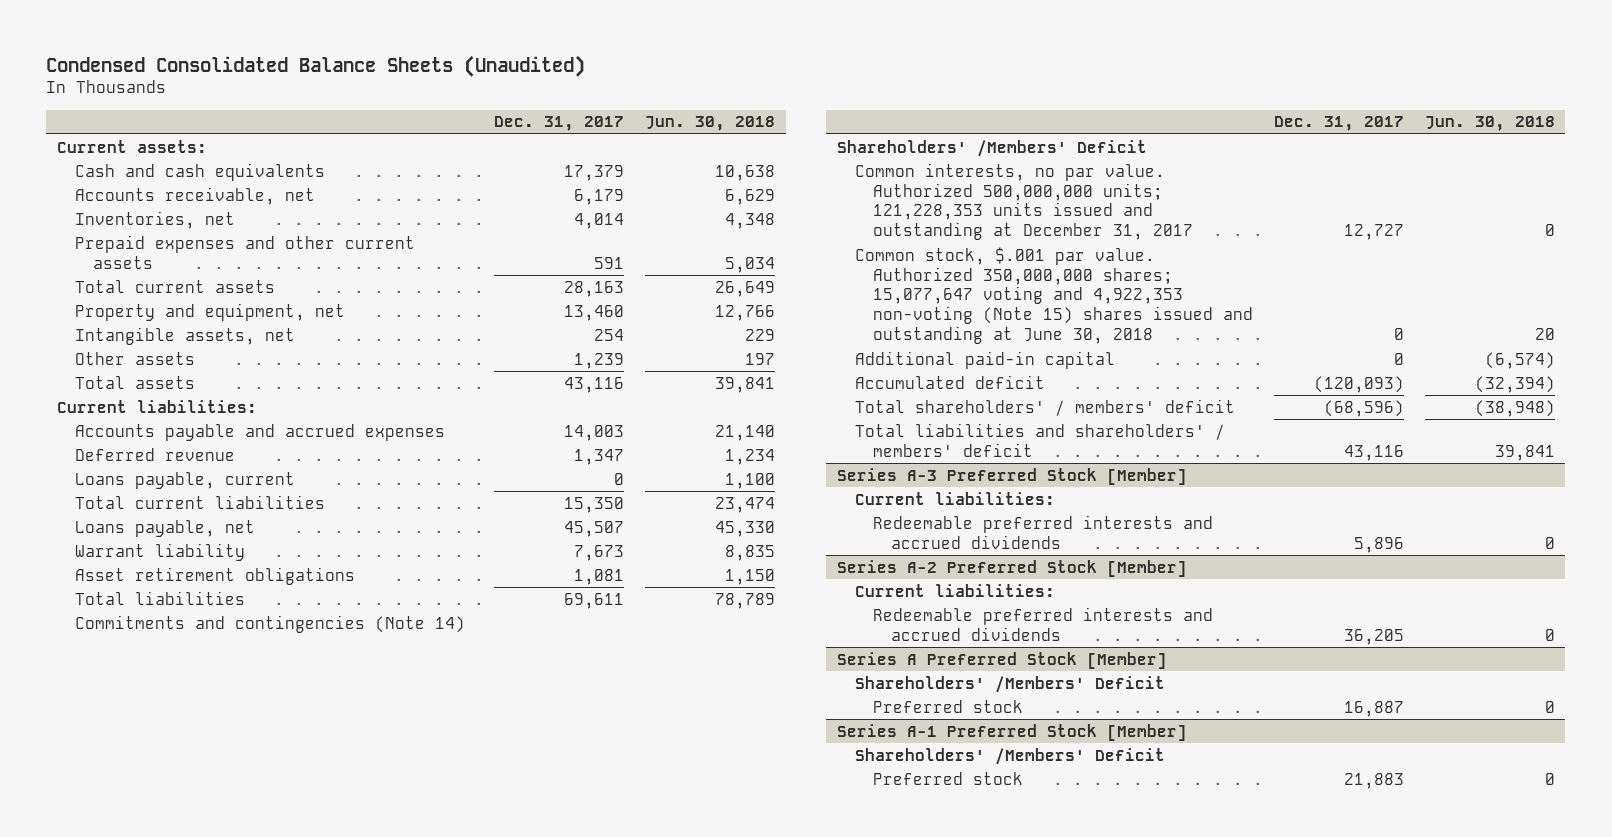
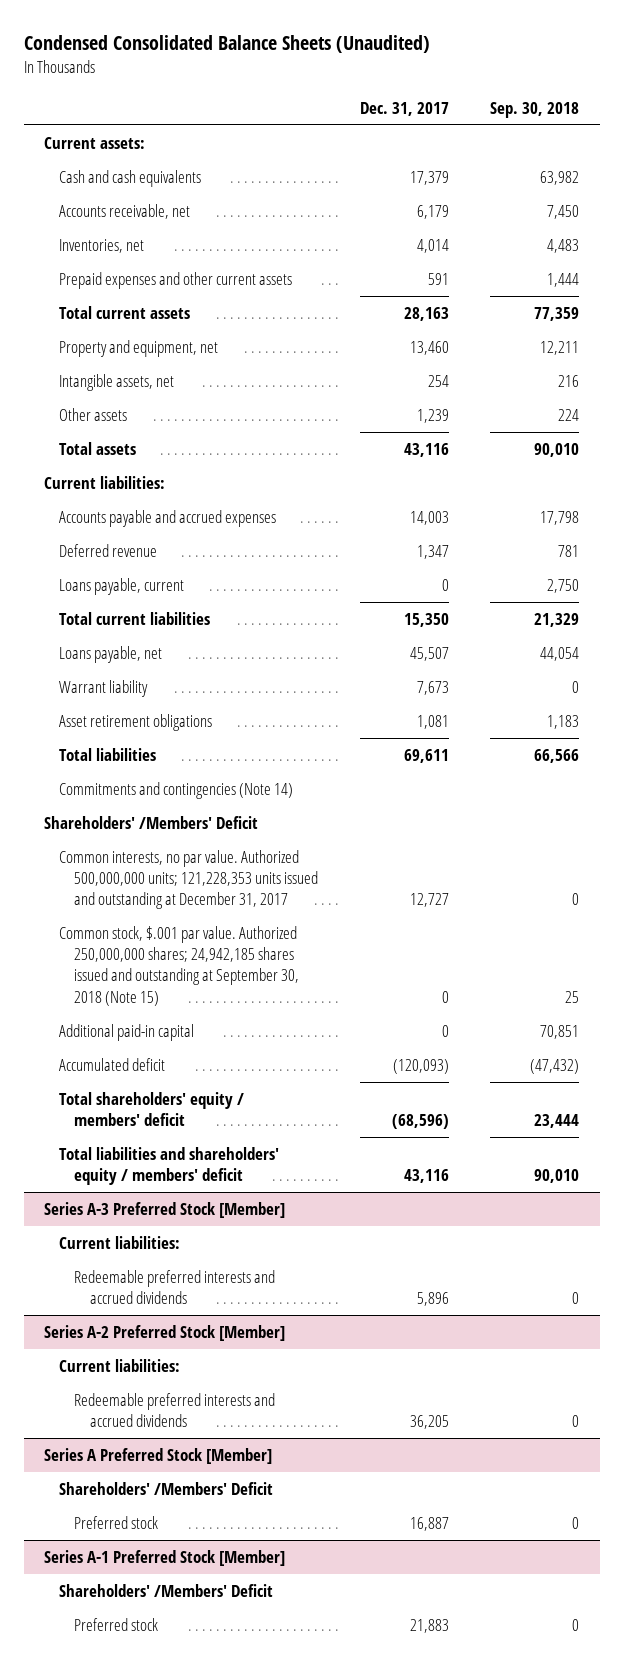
- | Dec. 31, 2017 | Jun. 30, 2018
+ | Dec. 31, 2017 | Sep. 30, 2018
- Common stock, $.001 par value. Authorized 350,000,000 shares; 15,077,647 voting and 4,922,353 non-voting (Note 15) shares issued and outstanding at June 30, 2018 | 0 | 20
+ Common stock, $.001 par value. Authorized 250,000,000 shares; 24,942,185 shares issued and outstanding at September 30, 2018 (Note 15) | 0 | 25
- Total shareholders' / members' deficit | (68,596) | (38,948)
- Total liabilities and shareholders' / members' deficit | 43,116 | 39,841
+ Total shareholders' equity / members' deficit | (68,596) | 23,444
+ Total liabilities and shareholders' equity / members' deficit | 43,116 | 90,010

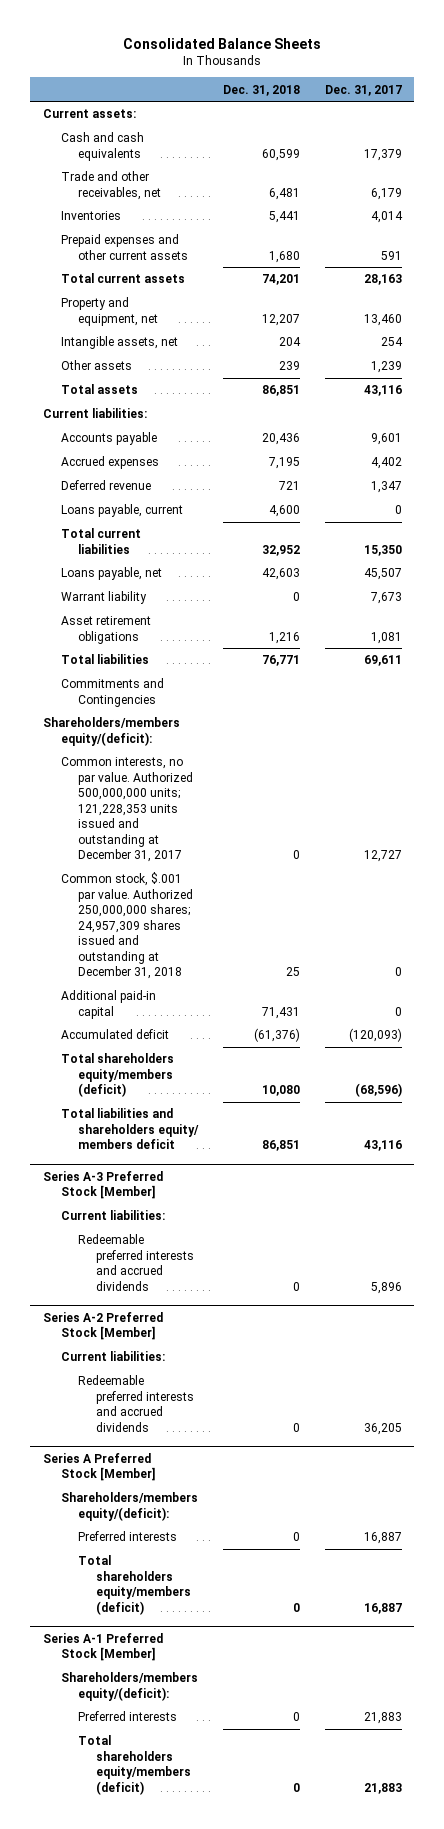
- Condensed Consolidated Balance Sheets (Unaudited)
+ Consolidated Balance Sheets
- | Dec. 31, 2017 | Sep. 30, 2018
+ | Dec. 31, 2018 | Dec. 31, 2017
- Accounts receivable, net | 6,179 | 7,450
- Inventories, net | 4,014 | 4,483
+ Trade and other receivables, net | 6,481 | 6,179
+ Inventories | 5,441 | 4,014
- Accounts payable and accrued expenses | 14,003 | 17,798
+ Accounts payable | 20,436 | 9,601
+ Accrued expenses | 7,195 | 4,402
- Commitments and contingencies (Note 14)
- Shareholders' /Members' Deficit
+ Commitments and Contingencies
+ Shareholders/members equity/(deficit):
- Common stock, $.001 par value. Authorized 250,000,000 shares; 24,942,185 shares issued and outstanding at September 30, 2018 (Note 15) | 0 | 25
+ Common stock, $.001 par value. Authorized 250,000,000 shares; 24,957,309 shares issued and outstanding at December 31, 2018 | 25 | 0
- Total shareholders' equity / members' deficit | (68,596) | 23,444
- Total liabilities and shareholders' equity / members' deficit | 43,116 | 90,010
+ Total shareholders equity/members (deficit) | 10,080 | (68,596)
+ Total liabilities and shareholders equity/ members deficit | 86,851 | 43,116
@ Series A Preferred Stock [Member]
- Shareholders' /Members' Deficit
- Preferred stock | 16,887 | 0
+ Shareholders/members equity/(deficit):
+ Preferred interests | 0 | 16,887
+ Total shareholders equity/members (deficit) | 0 | 16,887
@ Series A-1 Preferred Stock [Member]
- Shareholders' /Members' Deficit
- Preferred stock | 21,883 | 0
+ Shareholders/members equity/(deficit):
+ Preferred interests | 0 | 21,883
+ Total shareholders equity/members (deficit) | 0 | 21,883

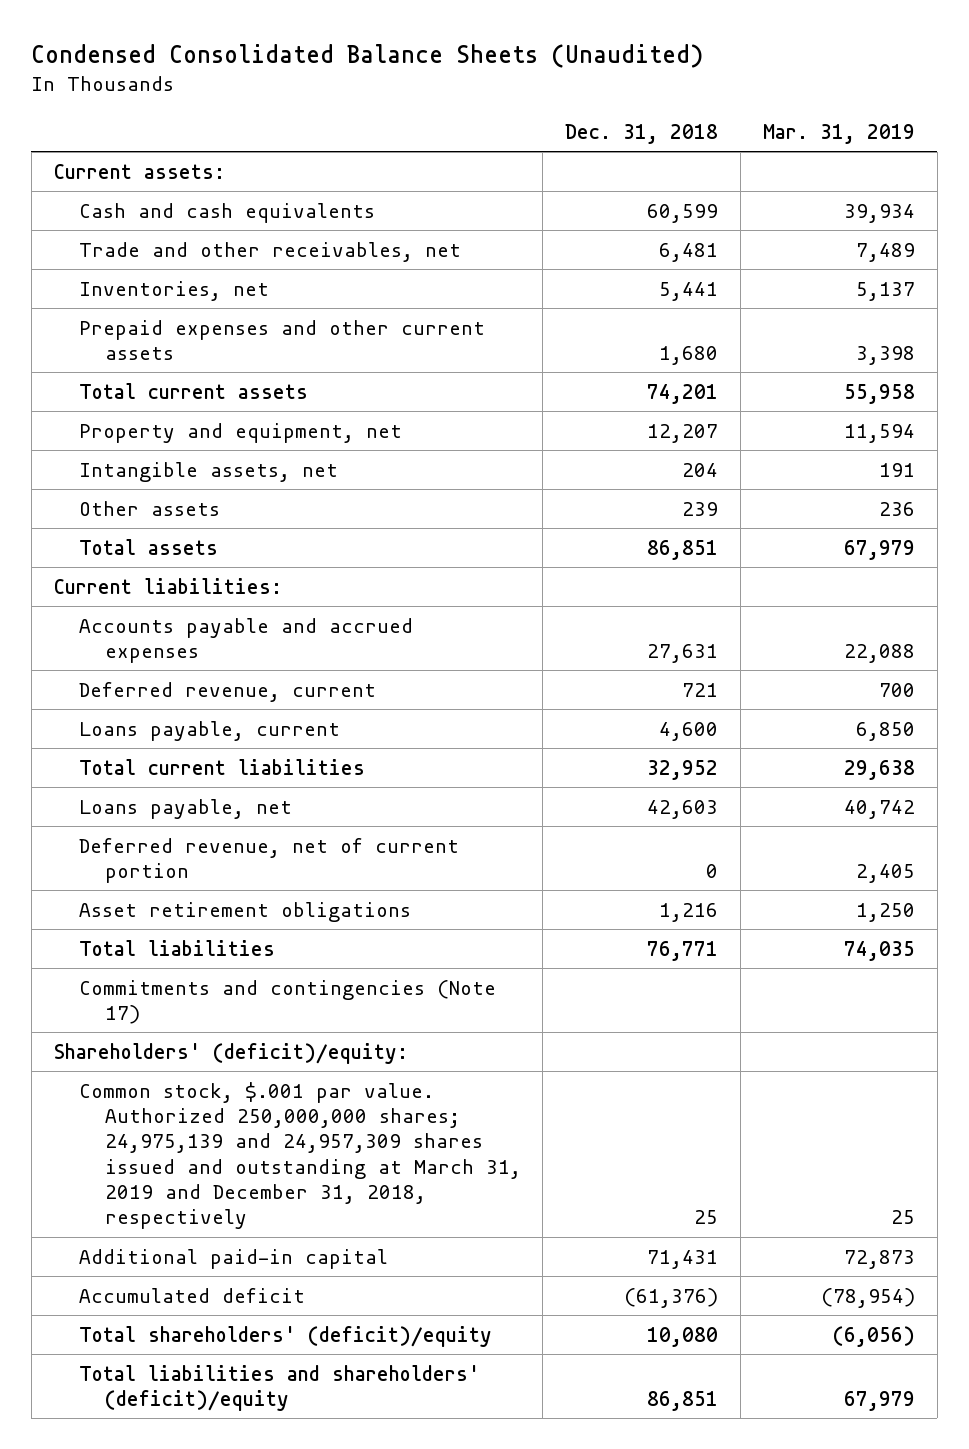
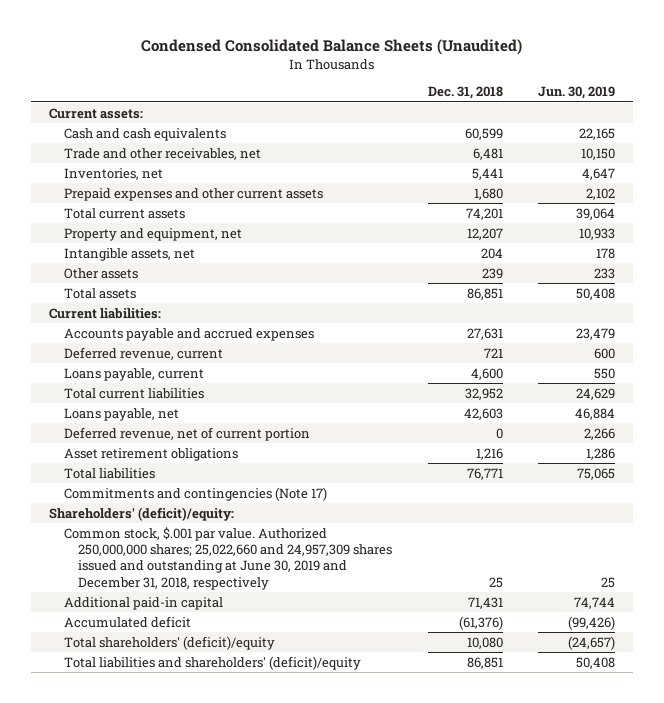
- | Dec. 31, 2018 | Mar. 31, 2019
+ | Dec. 31, 2018 | Jun. 30, 2019
- Common stock, $.001 par value. Authorized 250,000,000 shares; 24,975,139 and 24,957,309 shares issued and outstanding at March 31, 2019 and December 31, 2018, respectively | 25 | 25
+ Common stock, $.001 par value. Authorized 250,000,000 shares; 25,022,660 and 24,957,309 shares issued and outstanding at June 30, 2019 and December 31, 2018, respectively | 25 | 25

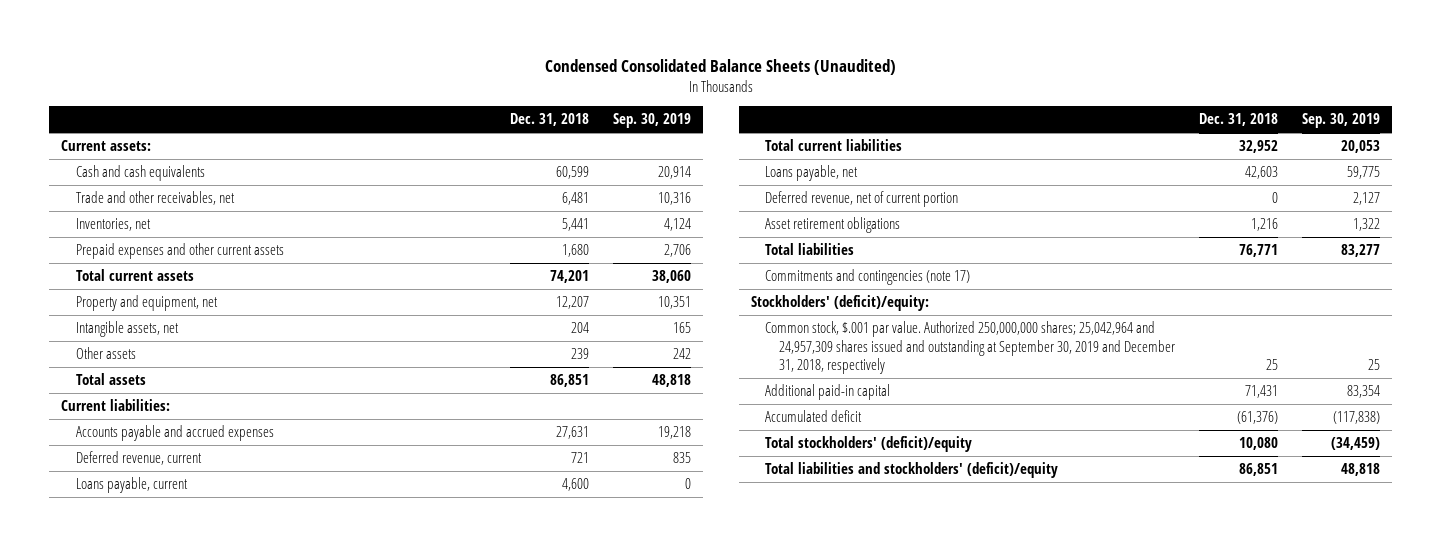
- | Dec. 31, 2018 | Jun. 30, 2019
+ | Dec. 31, 2018 | Sep. 30, 2019
- Commitments and contingencies (Note 17)
- Shareholders' (deficit)/equity:
- Common stock, $.001 par value. Authorized 250,000,000 shares; 25,022,660 and 24,957,309 shares issued and outstanding at June 30, 2019 and December 31, 2018, respectively | 25 | 25
+ Commitments and contingencies (note 17)
+ Stockholders' (deficit)/equity:
+ Common stock, $.001 par value. Authorized 250,000,000 shares; 25,042,964 and 24,957,309 shares issued and outstanding at September 30, 2019 and December 31, 2018, respectively | 25 | 25
- Total shareholders' (deficit)/equity | 10,080 | (24,657)
- Total liabilities and shareholders' (deficit)/equity | 86,851 | 50,408
+ Total stockholders' (deficit)/equity | 10,080 | (34,459)
+ Total liabilities and stockholders' (deficit)/equity | 86,851 | 48,818

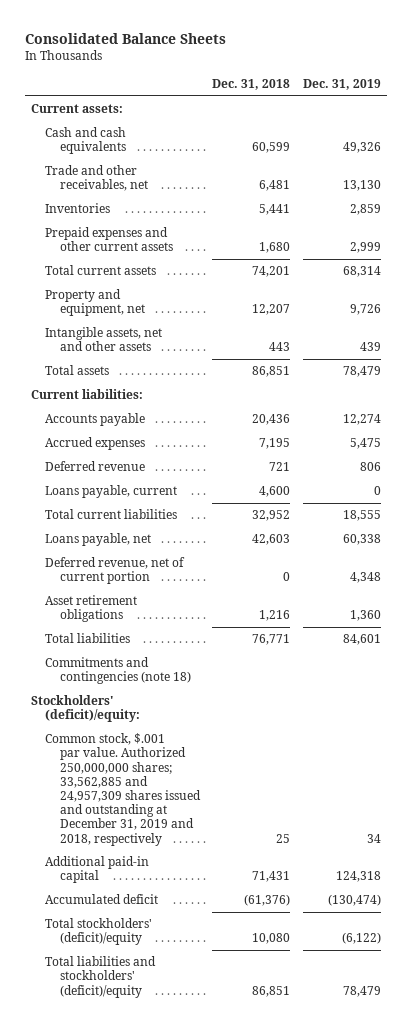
- Condensed Consolidated Balance Sheets (Unaudited)
+ Consolidated Balance Sheets
- | Dec. 31, 2018 | Sep. 30, 2019
+ | Dec. 31, 2018 | Dec. 31, 2019
- Inventories, net | 5,441 | 4,124
+ Inventories | 5,441 | 2,859
- Intangible assets, net | 204 | 165
- Other assets | 239 | 242
+ Intangible assets, net and other assets | 443 | 439
- Accounts payable and accrued expenses | 27,631 | 19,218
- Deferred revenue, current | 721 | 835
+ Accounts payable | 20,436 | 12,274
+ Accrued expenses | 7,195 | 5,475
+ Deferred revenue | 721 | 806
- Commitments and contingencies (note 17)
+ Commitments and contingencies (note 18)
- Common stock, $.001 par value. Authorized 250,000,000 shares; 25,042,964 and 24,957,309 shares issued and outstanding at September 30, 2019 and December 31, 2018, respectively | 25 | 25
+ Common stock, $.001 par value. Authorized 250,000,000 shares; 33,562,885 and 24,957,309 shares issued and outstanding at December 31, 2019 and 2018, respectively | 25 | 34

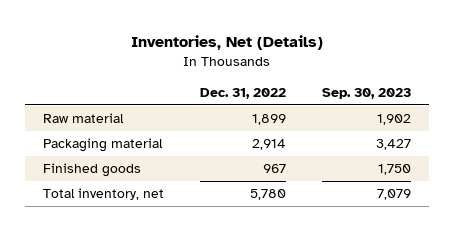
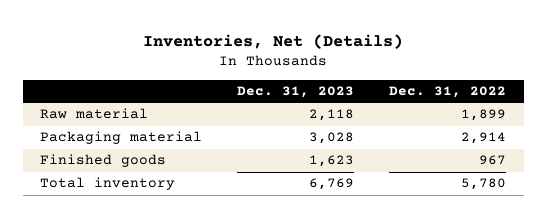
- | Dec. 31, 2022 | Sep. 30, 2023
+ | Dec. 31, 2023 | Dec. 31, 2022
- Total inventory, net | 5,780 | 7,079
+ Total inventory | 6,769 | 5,780

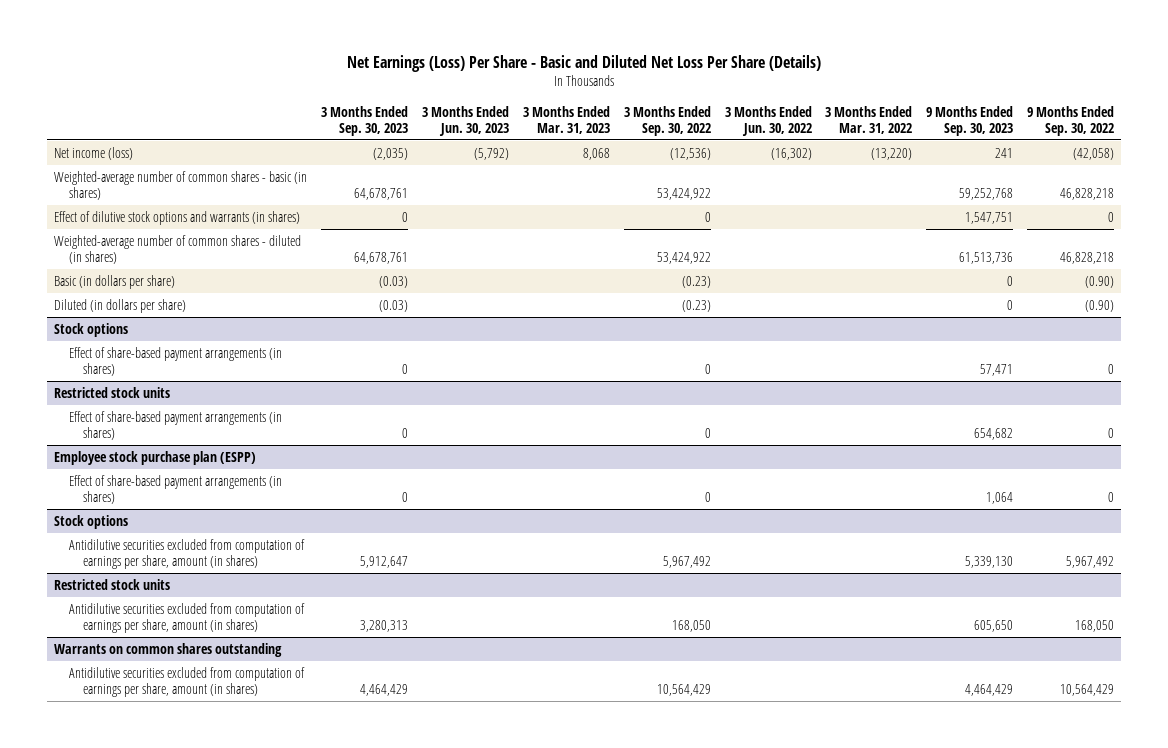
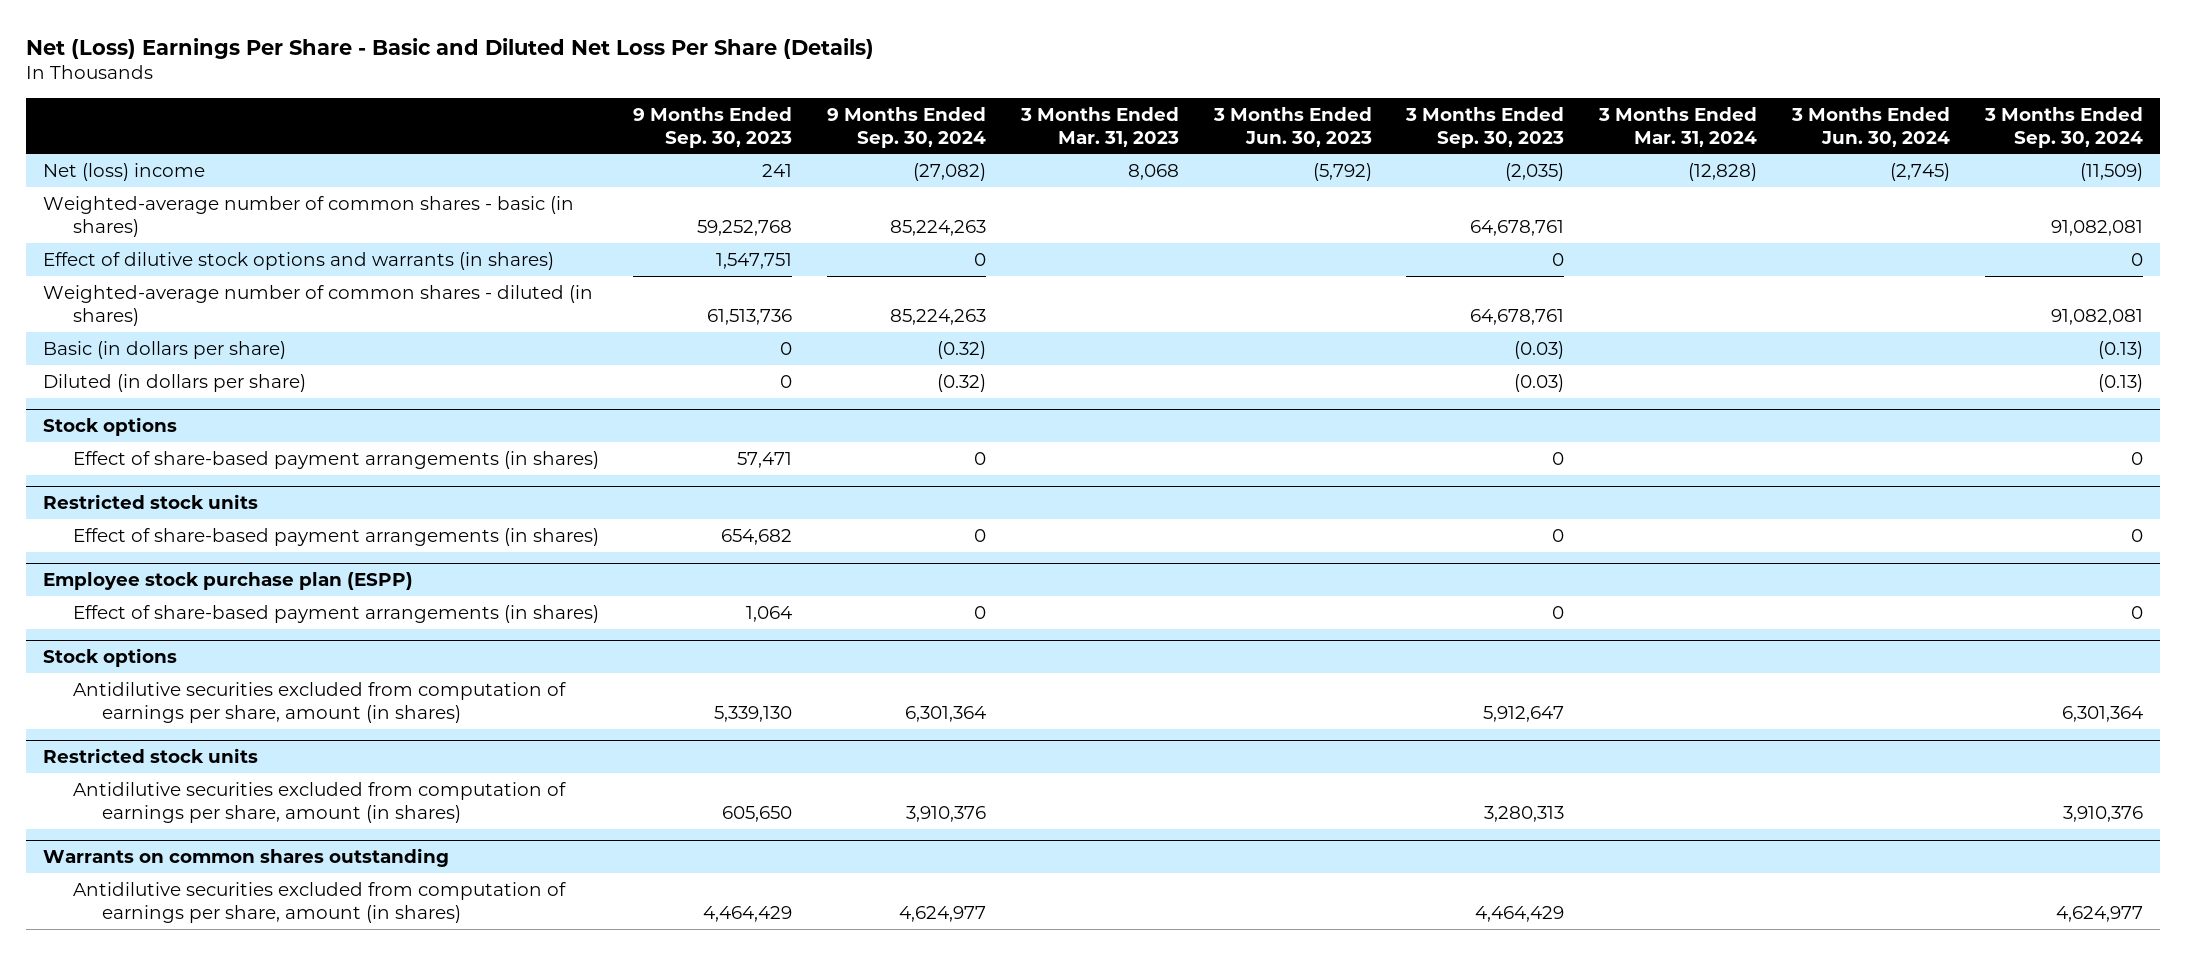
- Net Earnings (Loss) Per Share - Basic and Diluted Net Loss Per Share (Details)
+ Net (Loss) Earnings Per Share - Basic and Diluted Net Loss Per Share (Details)
- | 3 Months Ended Sep. 30, 2023 | 3 Months Ended Jun. 30, 2023 | 3 Months Ended Mar. 31, 2023 | 3 Months Ended Sep. 30, 2022 | 3 Months Ended Jun. 30, 2022 | 3 Months Ended Mar. 31, 2022 | 9 Months Ended Sep. 30, 2023 | 9 Months Ended Sep. 30, 2022
+ | 9 Months Ended Sep. 30, 2023 | 9 Months Ended Sep. 30, 2024 | 3 Months Ended Mar. 31, 2023 | 3 Months Ended Jun. 30, 2023 | 3 Months Ended Sep. 30, 2023 | 3 Months Ended Mar. 31, 2024 | 3 Months Ended Jun. 30, 2024 | 3 Months Ended Sep. 30, 2024
- Net income (loss) | (2,035) | (5,792) | 8,068 | (12,536) | (16,302) | (13,220) | 241 | (42,058)
+ Net (loss) income | 241 | (27,082) | 8,068 | (5,792) | (2,035) | (12,828) | (2,745) | (11,509)

